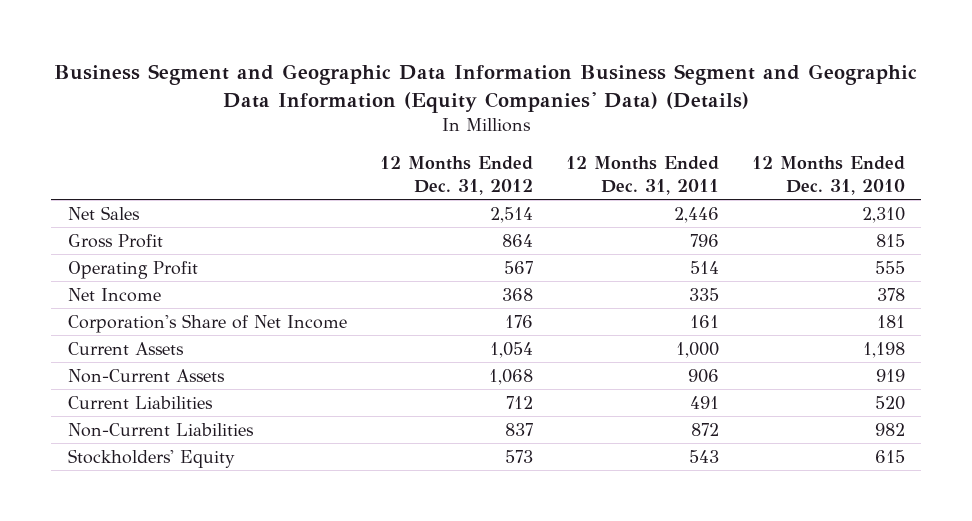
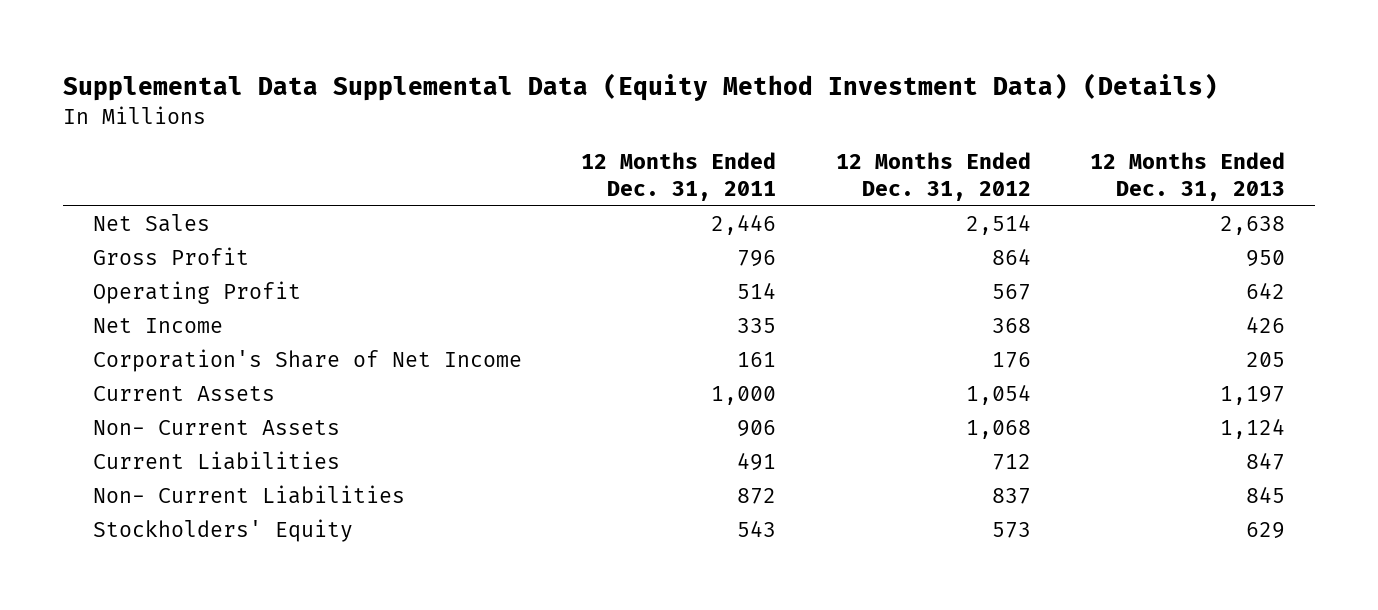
- Business Segment and Geographic Data Information Business Segment and Geographic Data Information (Equity Companies' Data) (Details)
+ Supplemental Data Supplemental Data (Equity Method Investment Data) (Details)
- | 12 Months Ended Dec. 31, 2012 | 12 Months Ended Dec. 31, 2011 | 12 Months Ended Dec. 31, 2010
+ | 12 Months Ended Dec. 31, 2011 | 12 Months Ended Dec. 31, 2012 | 12 Months Ended Dec. 31, 2013
- Non-Current Assets | 1,068 | 906 | 919
+ Non- Current Assets | 906 | 1,068 | 1,124
- Non-Current Liabilities | 837 | 872 | 982
+ Non- Current Liabilities | 872 | 837 | 845

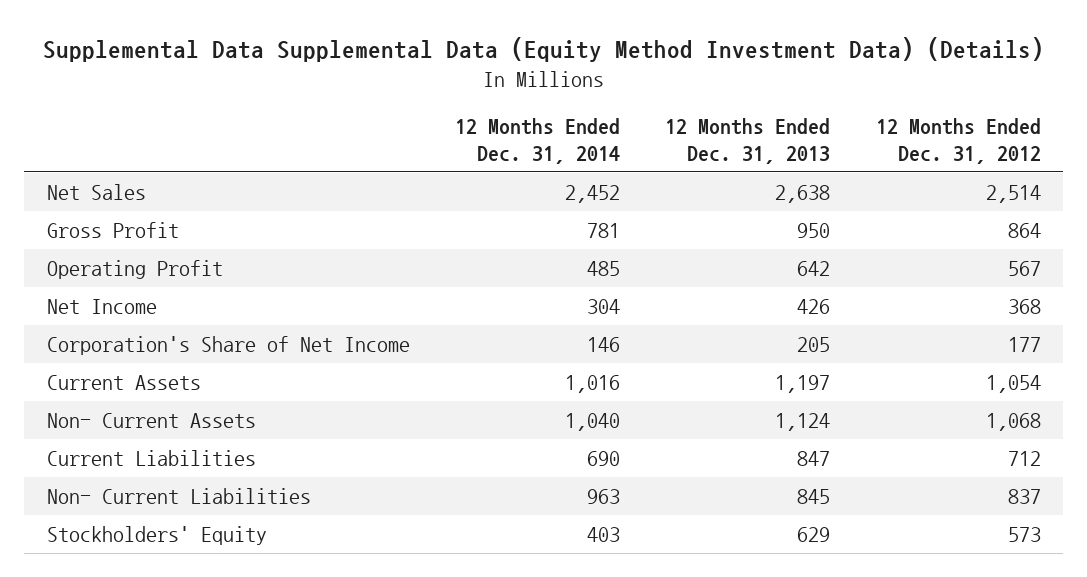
- | 12 Months Ended Dec. 31, 2011 | 12 Months Ended Dec. 31, 2012 | 12 Months Ended Dec. 31, 2013
+ | 12 Months Ended Dec. 31, 2014 | 12 Months Ended Dec. 31, 2013 | 12 Months Ended Dec. 31, 2012
- Corporation's Share of Net Income | 161 | 176 | 205
+ Corporation's Share of Net Income | 146 | 205 | 177

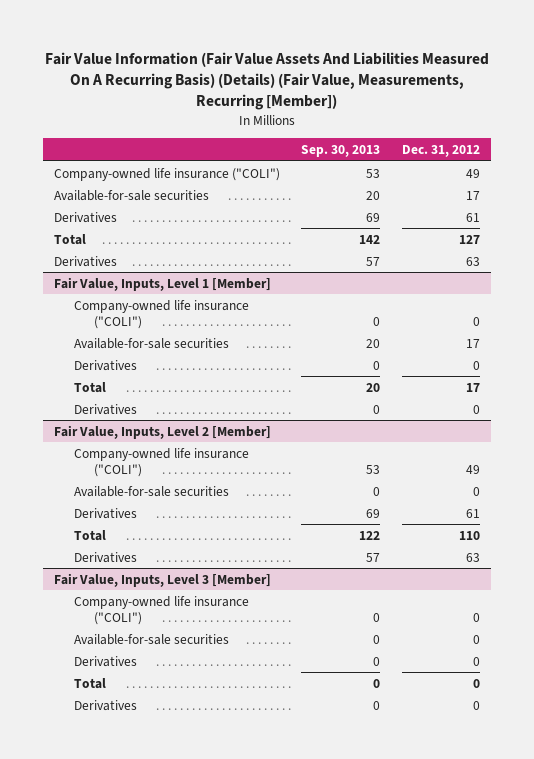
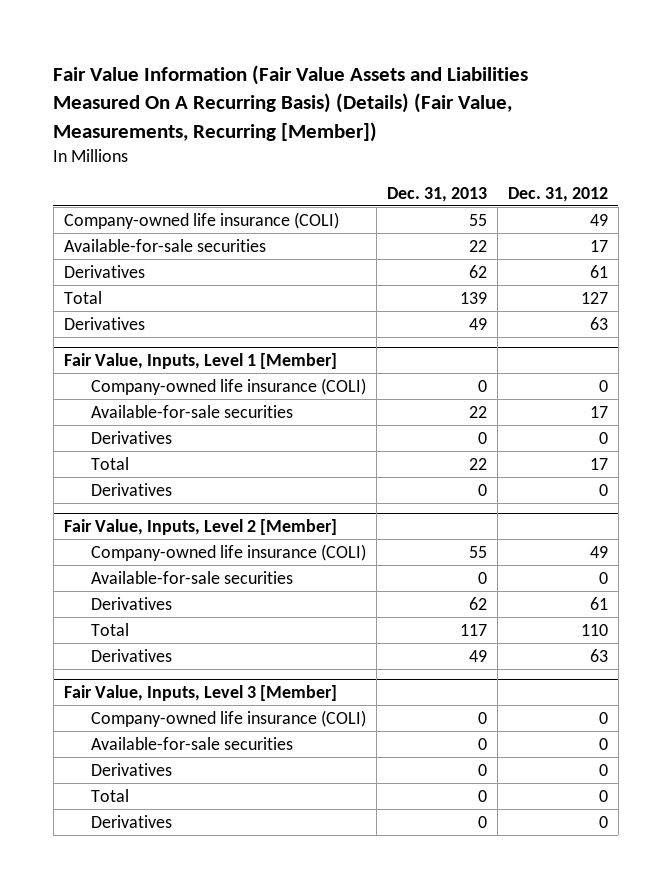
- Fair Value Information (Fair Value Assets And Liabilities Measured On A Recurring Basis) (Details) (Fair Value, Measurements, Recurring [Member])
+ Fair Value Information (Fair Value Assets and Liabilities Measured On A Recurring Basis) (Details) (Fair Value, Measurements, Recurring [Member])
- | Sep. 30, 2013 | Dec. 31, 2012
+ | Dec. 31, 2013 | Dec. 31, 2012
- Company-owned life insurance ("COLI") | 53 | 49
+ Company-owned life insurance (COLI) | 55 | 49
@ Fair Value, Inputs, Level 1 [Member]
- Company-owned life insurance ("COLI") | 0 | 0
+ Company-owned life insurance (COLI) | 0 | 0
@ Fair Value, Inputs, Level 2 [Member]
- Company-owned life insurance ("COLI") | 53 | 49
+ Company-owned life insurance (COLI) | 55 | 49
@ Fair Value, Inputs, Level 3 [Member]
- Company-owned life insurance ("COLI") | 0 | 0
+ Company-owned life insurance (COLI) | 0 | 0

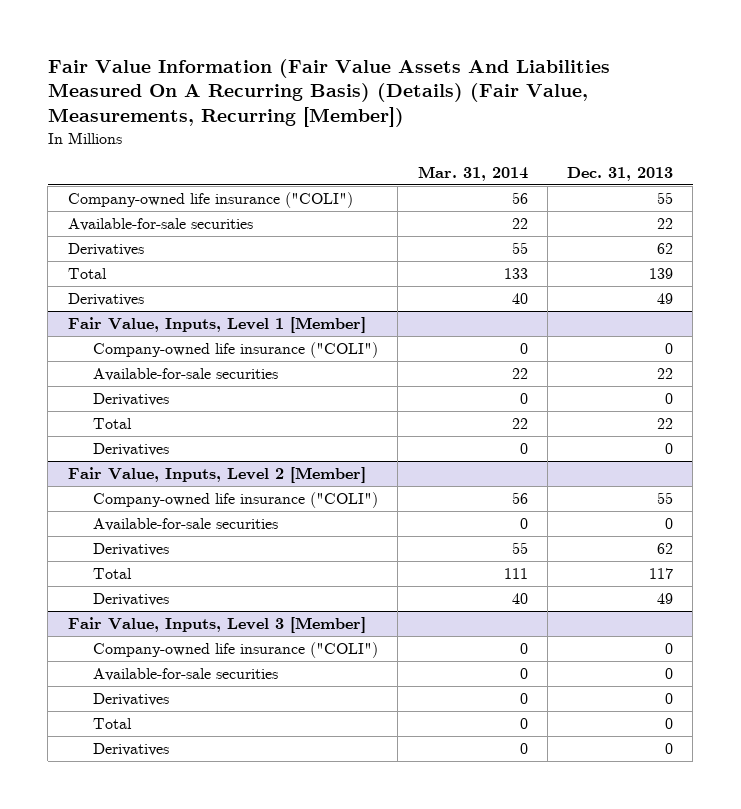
- Fair Value Information (Fair Value Assets and Liabilities Measured On A Recurring Basis) (Details) (Fair Value, Measurements, Recurring [Member])
+ Fair Value Information (Fair Value Assets And Liabilities Measured On A Recurring Basis) (Details) (Fair Value, Measurements, Recurring [Member])
- | Dec. 31, 2013 | Dec. 31, 2012
+ | Mar. 31, 2014 | Dec. 31, 2013
- Company-owned life insurance (COLI) | 55 | 49
+ Company-owned life insurance ("COLI") | 56 | 55
@ Fair Value, Inputs, Level 1 [Member]
- Company-owned life insurance (COLI) | 0 | 0
+ Company-owned life insurance ("COLI") | 0 | 0
@ Fair Value, Inputs, Level 2 [Member]
- Company-owned life insurance (COLI) | 55 | 49
+ Company-owned life insurance ("COLI") | 56 | 55
@ Fair Value, Inputs, Level 3 [Member]
- Company-owned life insurance (COLI) | 0 | 0
+ Company-owned life insurance ("COLI") | 0 | 0

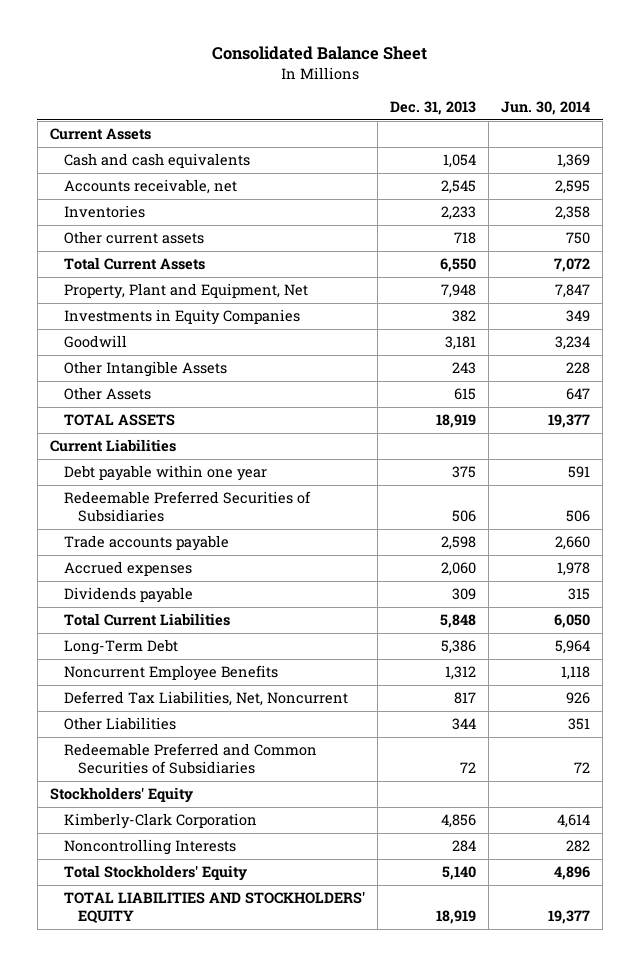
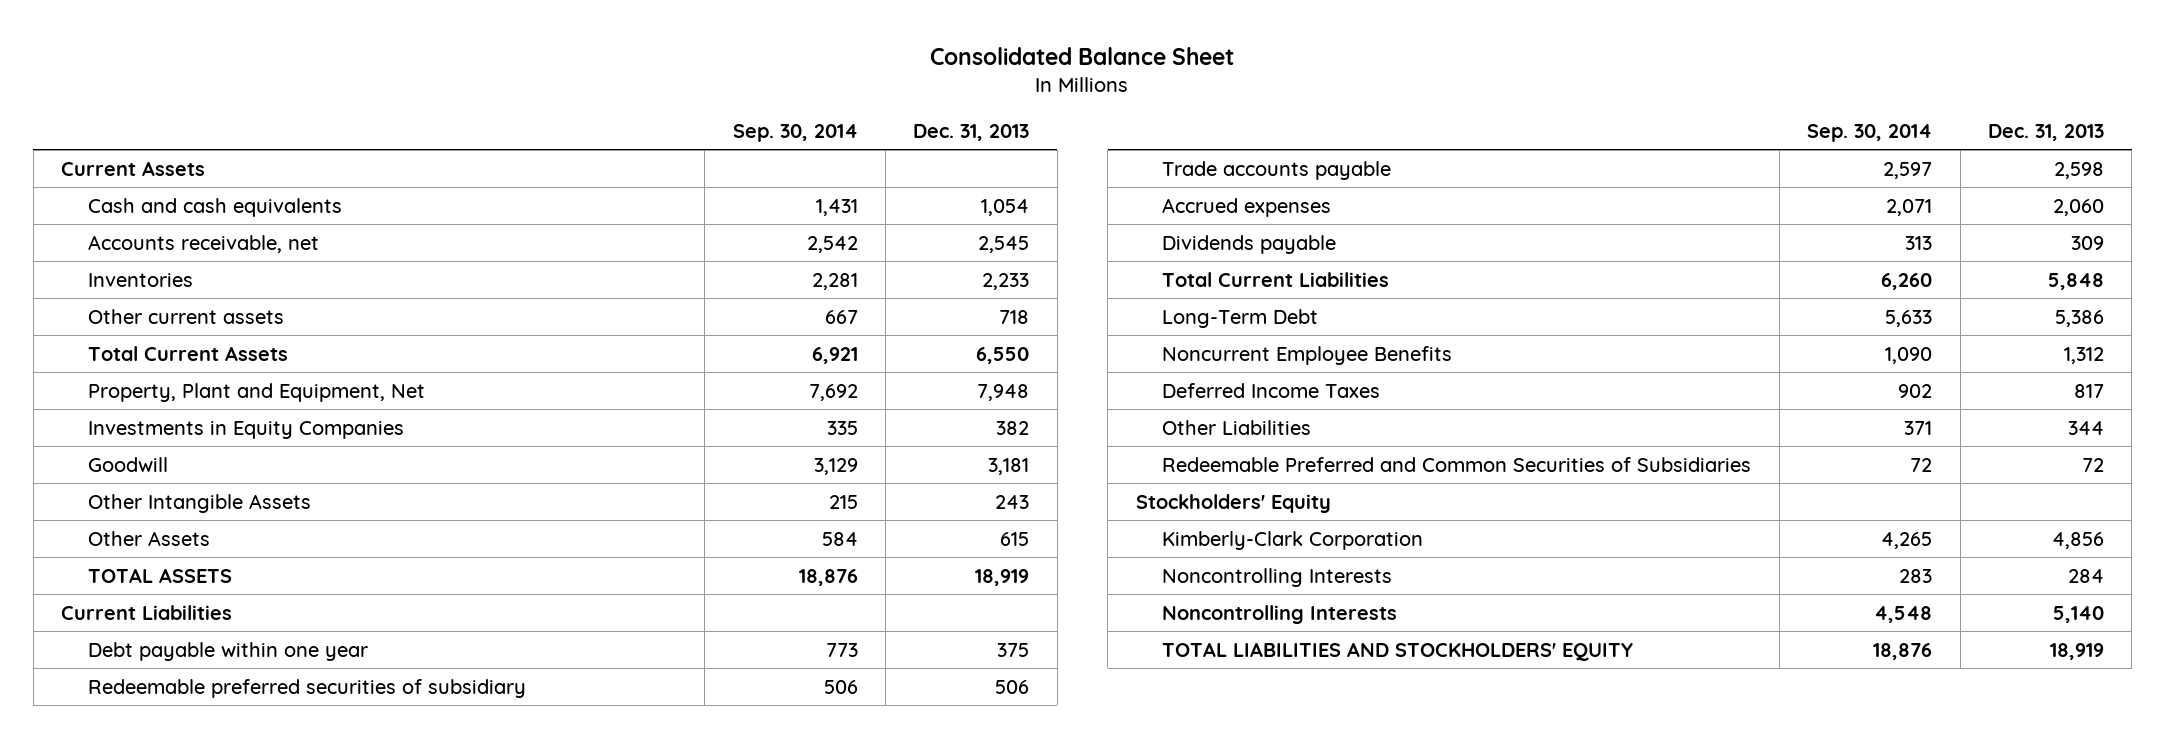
- | Dec. 31, 2013 | Jun. 30, 2014
+ | Sep. 30, 2014 | Dec. 31, 2013
- Redeemable Preferred Securities of Subsidiaries | 506 | 506
+ Redeemable preferred securities of subsidiary | 506 | 506
- Deferred Tax Liabilities, Net, Noncurrent | 817 | 926
+ Deferred Income Taxes | 902 | 817
- Total Stockholders' Equity | 5,140 | 4,896
+ Noncontrolling Interests | 4,548 | 5,140

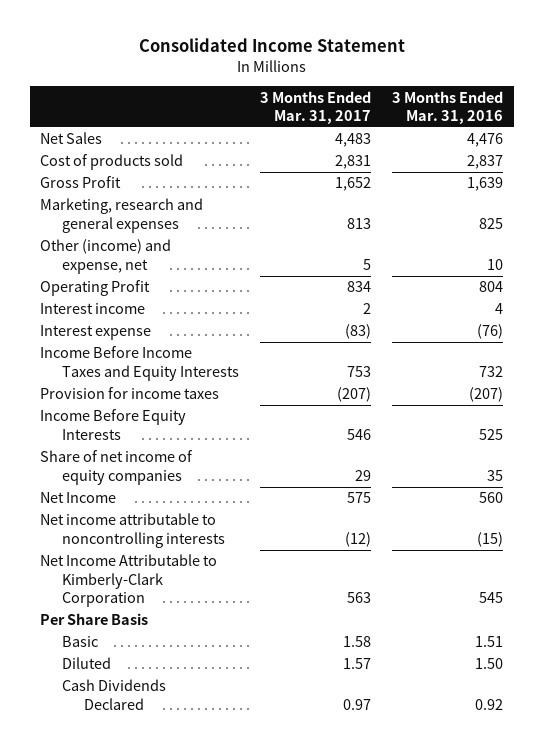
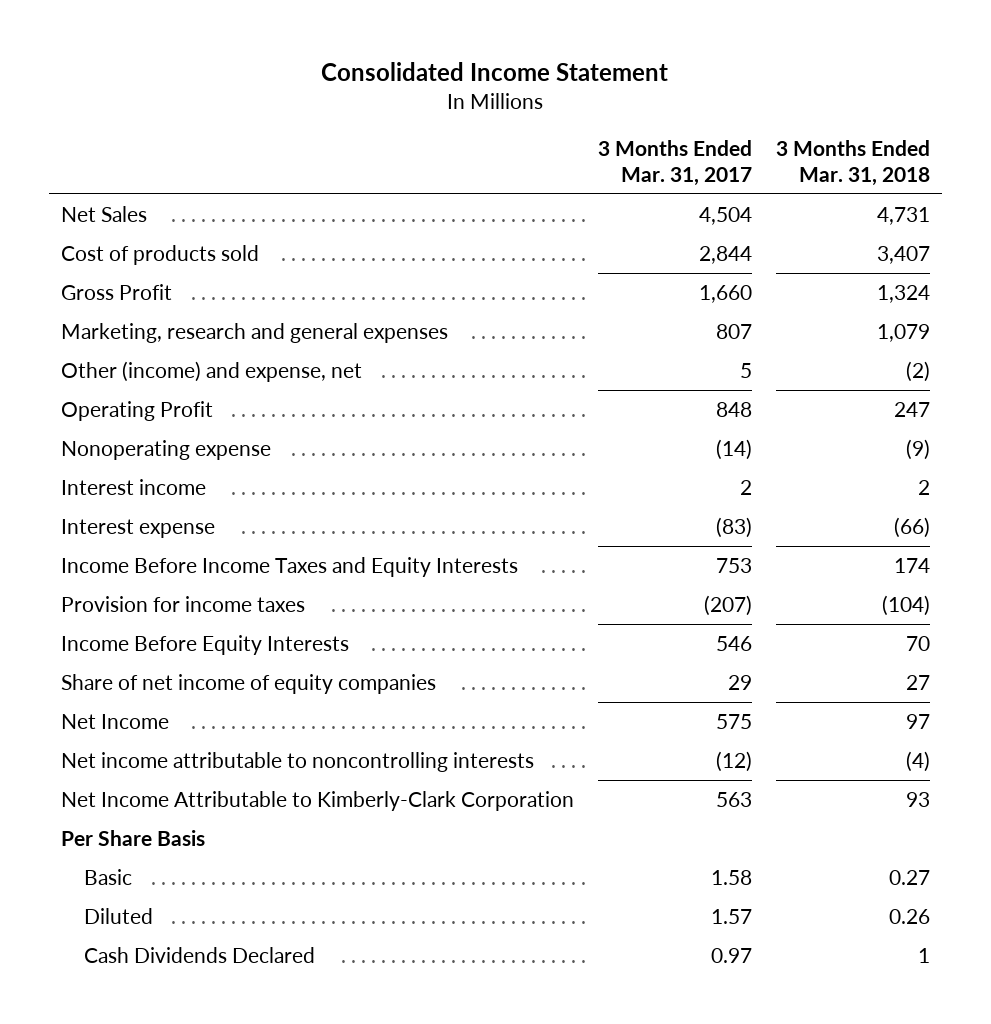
- | 3 Months Ended Mar. 31, 2017 | 3 Months Ended Mar. 31, 2016
+ | 3 Months Ended Mar. 31, 2017 | 3 Months Ended Mar. 31, 2018
- Net Sales | 4,483 | 4,476
- Cost of products sold | 2,831 | 2,837
- Gross Profit | 1,652 | 1,639
- Marketing, research and general expenses | 813 | 825
+ Net Sales | 4,504 | 4,731
+ Cost of products sold | 2,844 | 3,407
+ Gross Profit | 1,660 | 1,324
+ Marketing, research and general expenses | 807 | 1,079
- Operating Profit | 834 | 804
+ Operating Profit | 848 | 247
+ Nonoperating expense | (14) | (9)

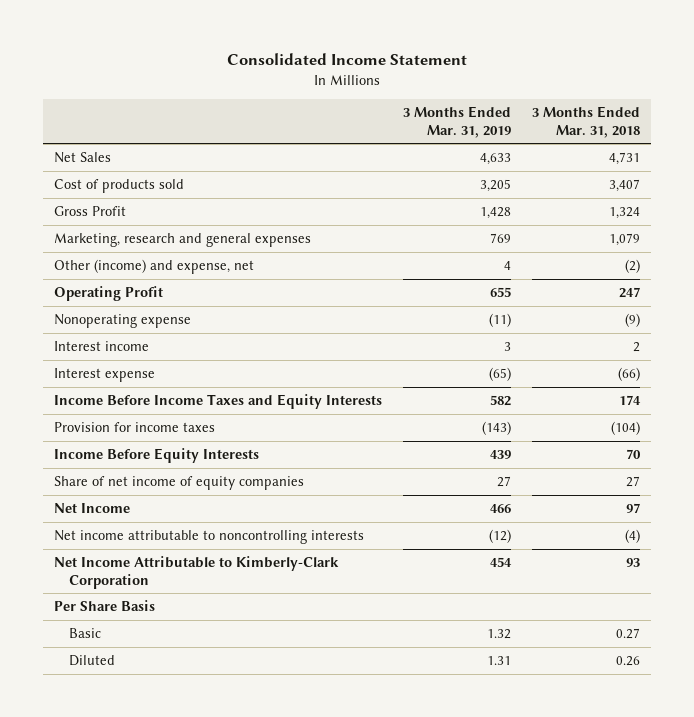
- | 3 Months Ended Mar. 31, 2017 | 3 Months Ended Mar. 31, 2018
+ | 3 Months Ended Mar. 31, 2019 | 3 Months Ended Mar. 31, 2018
- Cash Dividends Declared | 0.97 | 1

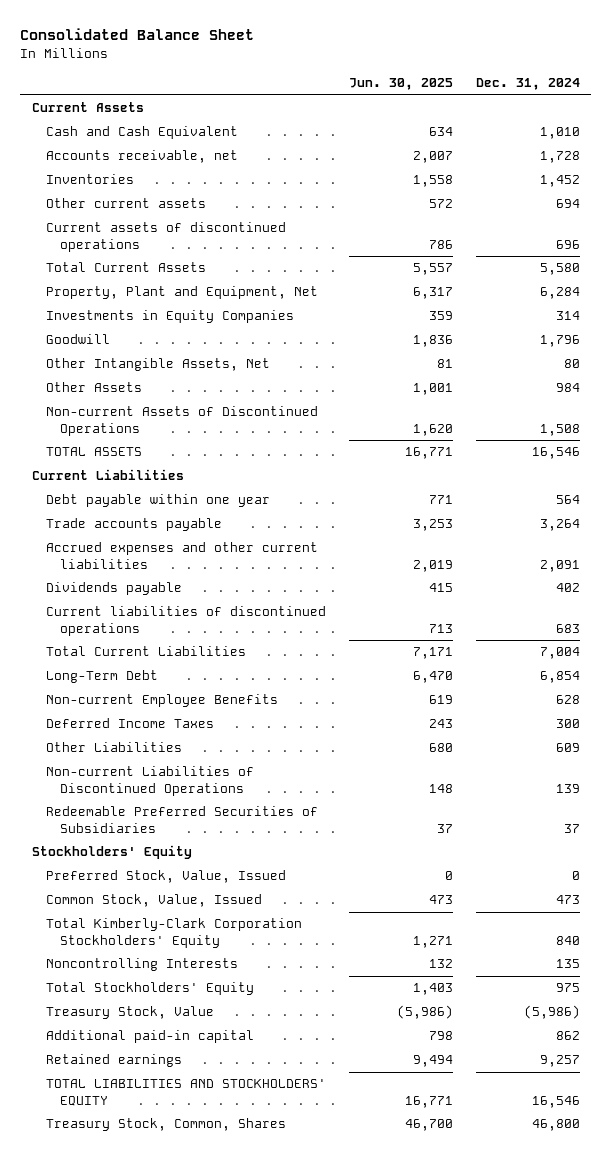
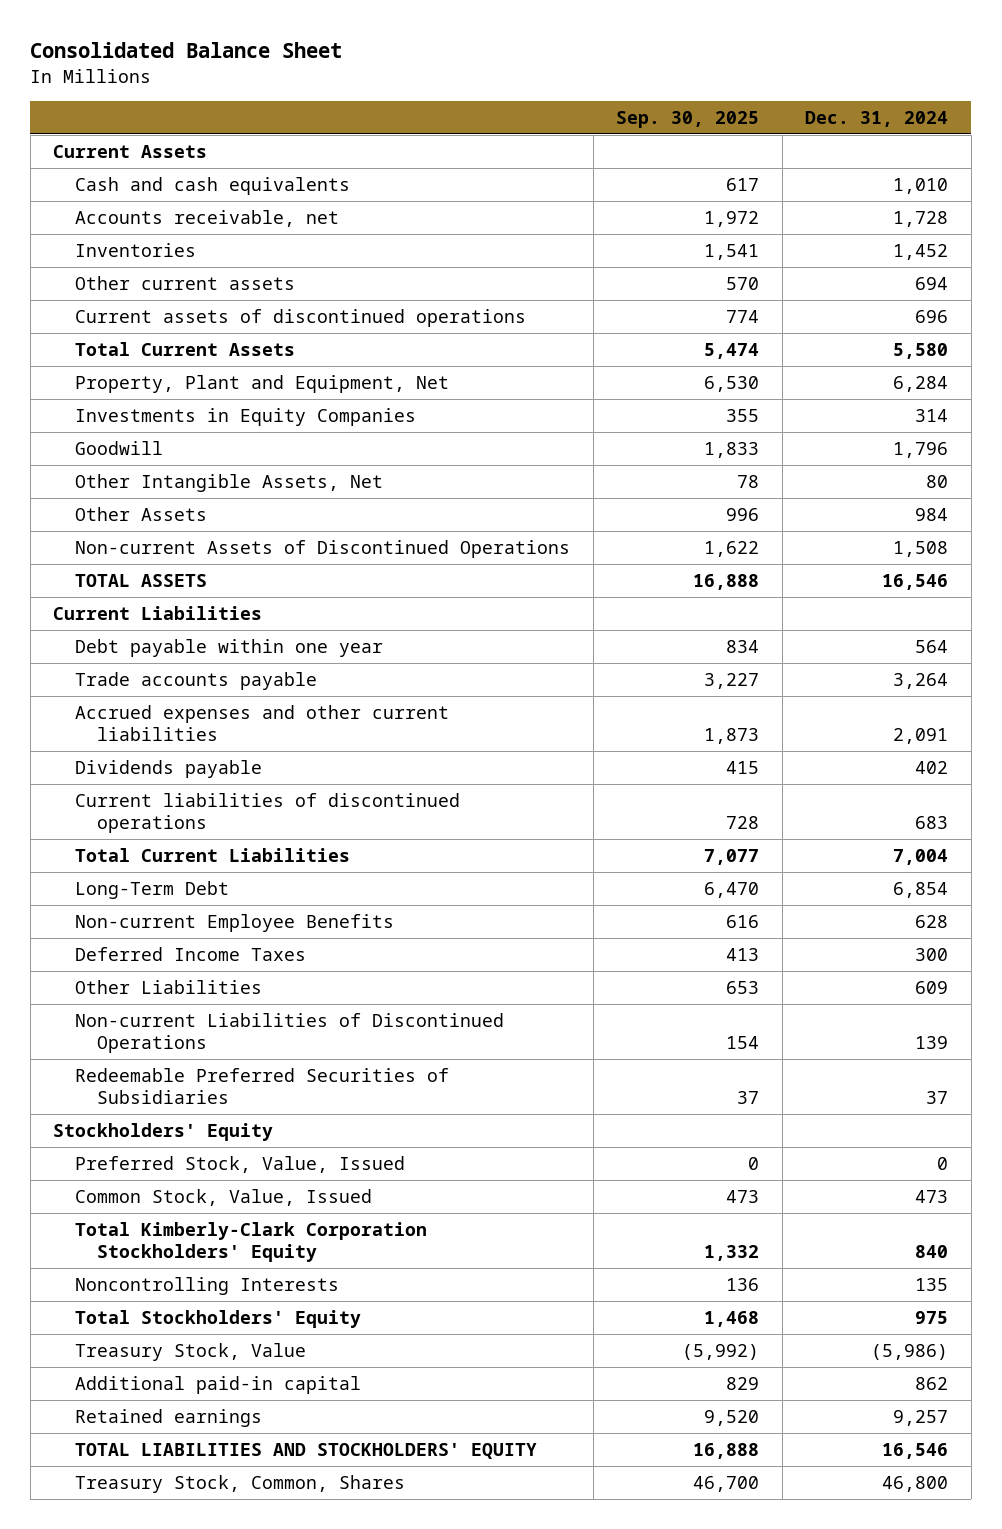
- | Jun. 30, 2025 | Dec. 31, 2024
+ | Sep. 30, 2025 | Dec. 31, 2024
- Cash and Cash Equivalent | 634 | 1,010
+ Cash and cash equivalents | 617 | 1,010

